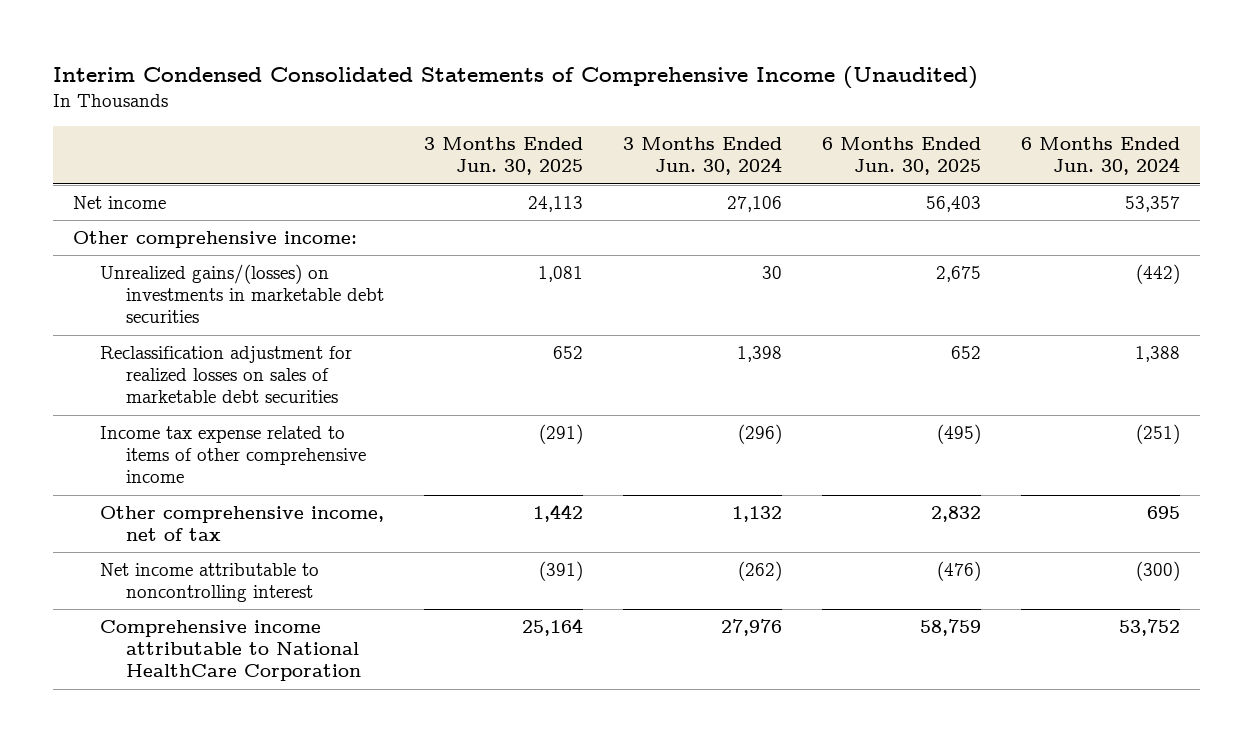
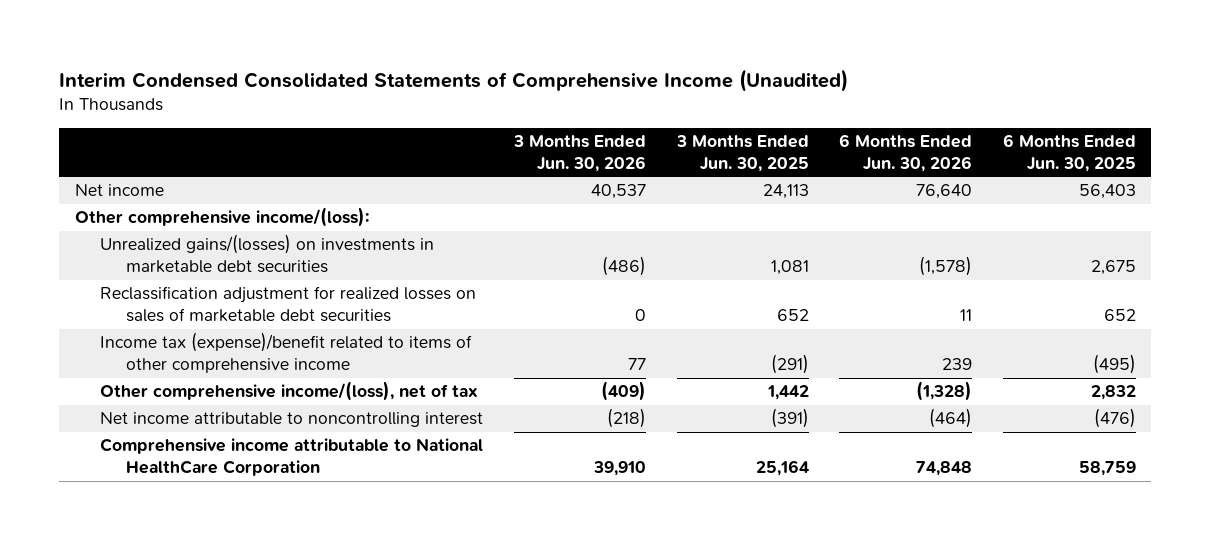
- | 3 Months Ended Jun. 30, 2025 | 3 Months Ended Jun. 30, 2024 | 6 Months Ended Jun. 30, 2025 | 6 Months Ended Jun. 30, 2024
+ | 3 Months Ended Jun. 30, 2026 | 3 Months Ended Jun. 30, 2025 | 6 Months Ended Jun. 30, 2026 | 6 Months Ended Jun. 30, 2025
- Other comprehensive income:
+ Other comprehensive income/(loss):
- Income tax expense related to items of other comprehensive income | (291) | (296) | (495) | (251)
- Other comprehensive income, net of tax | 1,442 | 1,132 | 2,832 | 695
+ Income tax (expense)/benefit related to items of other comprehensive income | 77 | (291) | 239 | (495)
+ Other comprehensive income/(loss), net of tax | (409) | 1,442 | (1,328) | 2,832

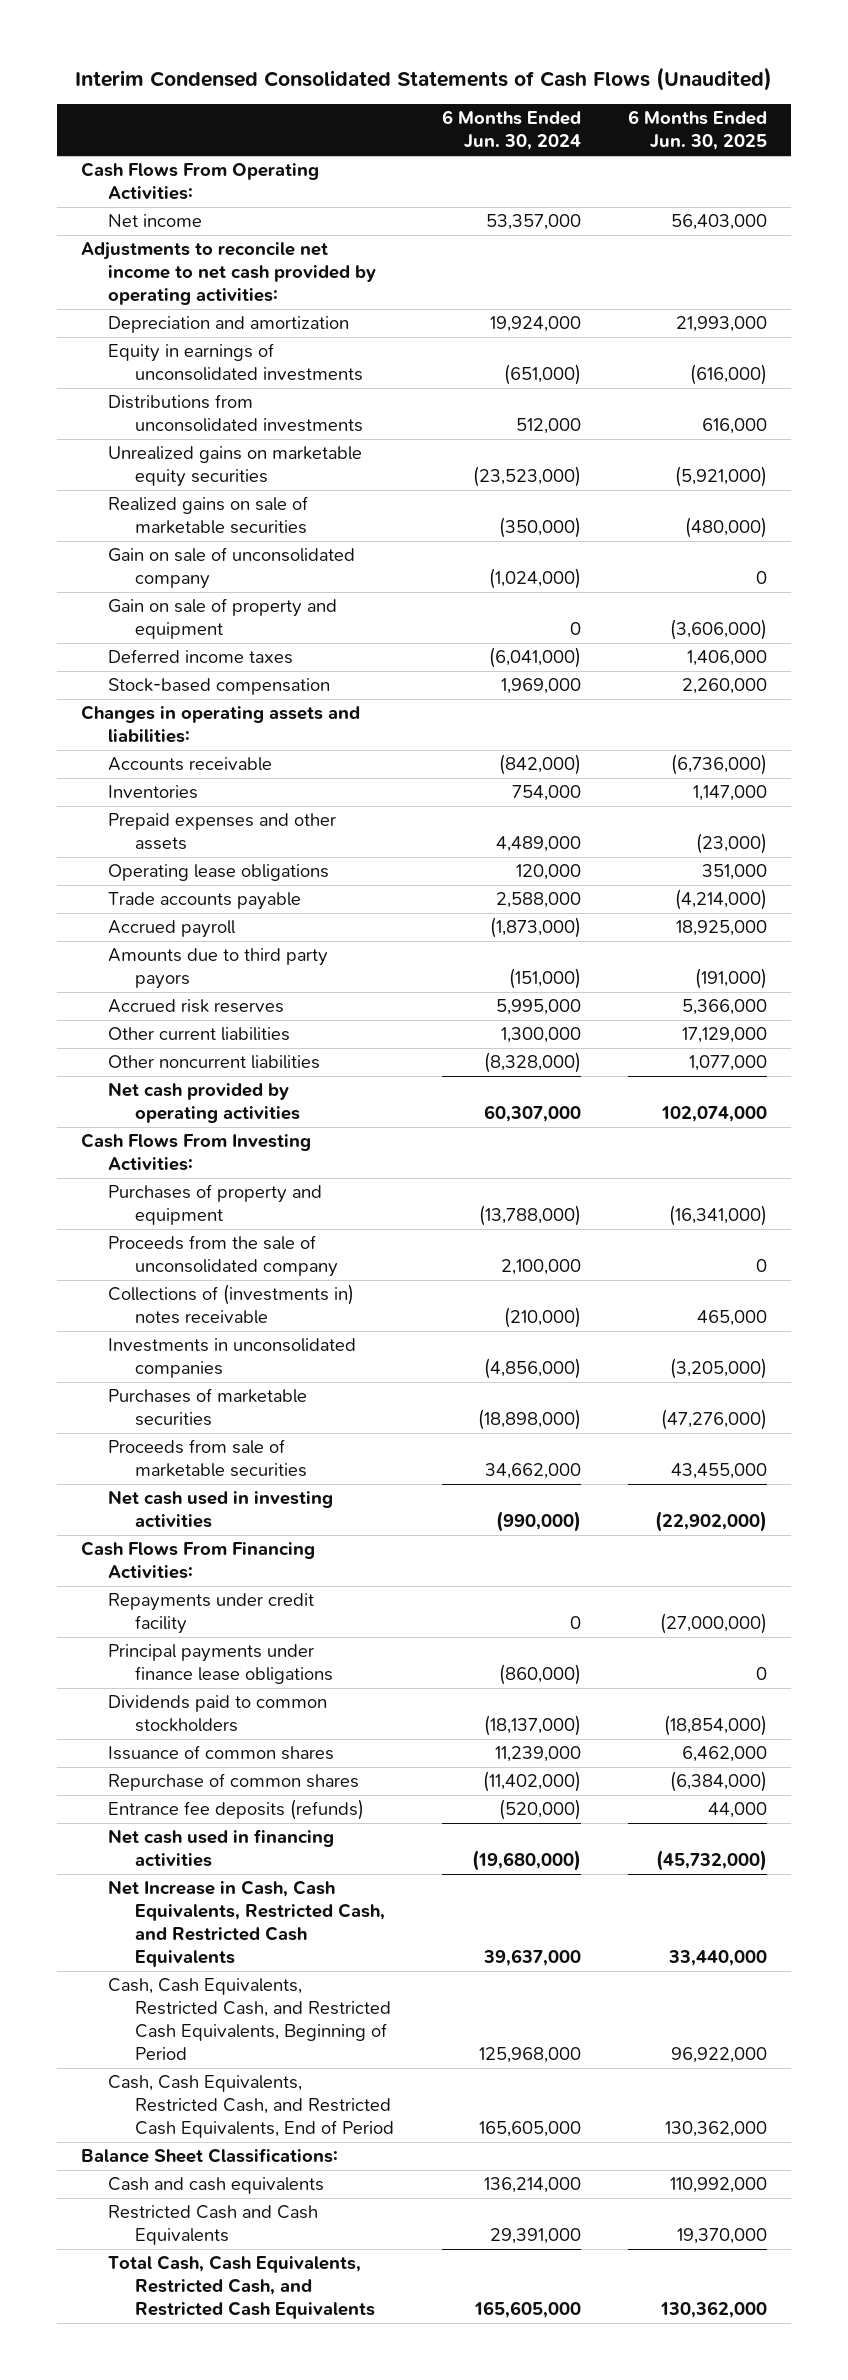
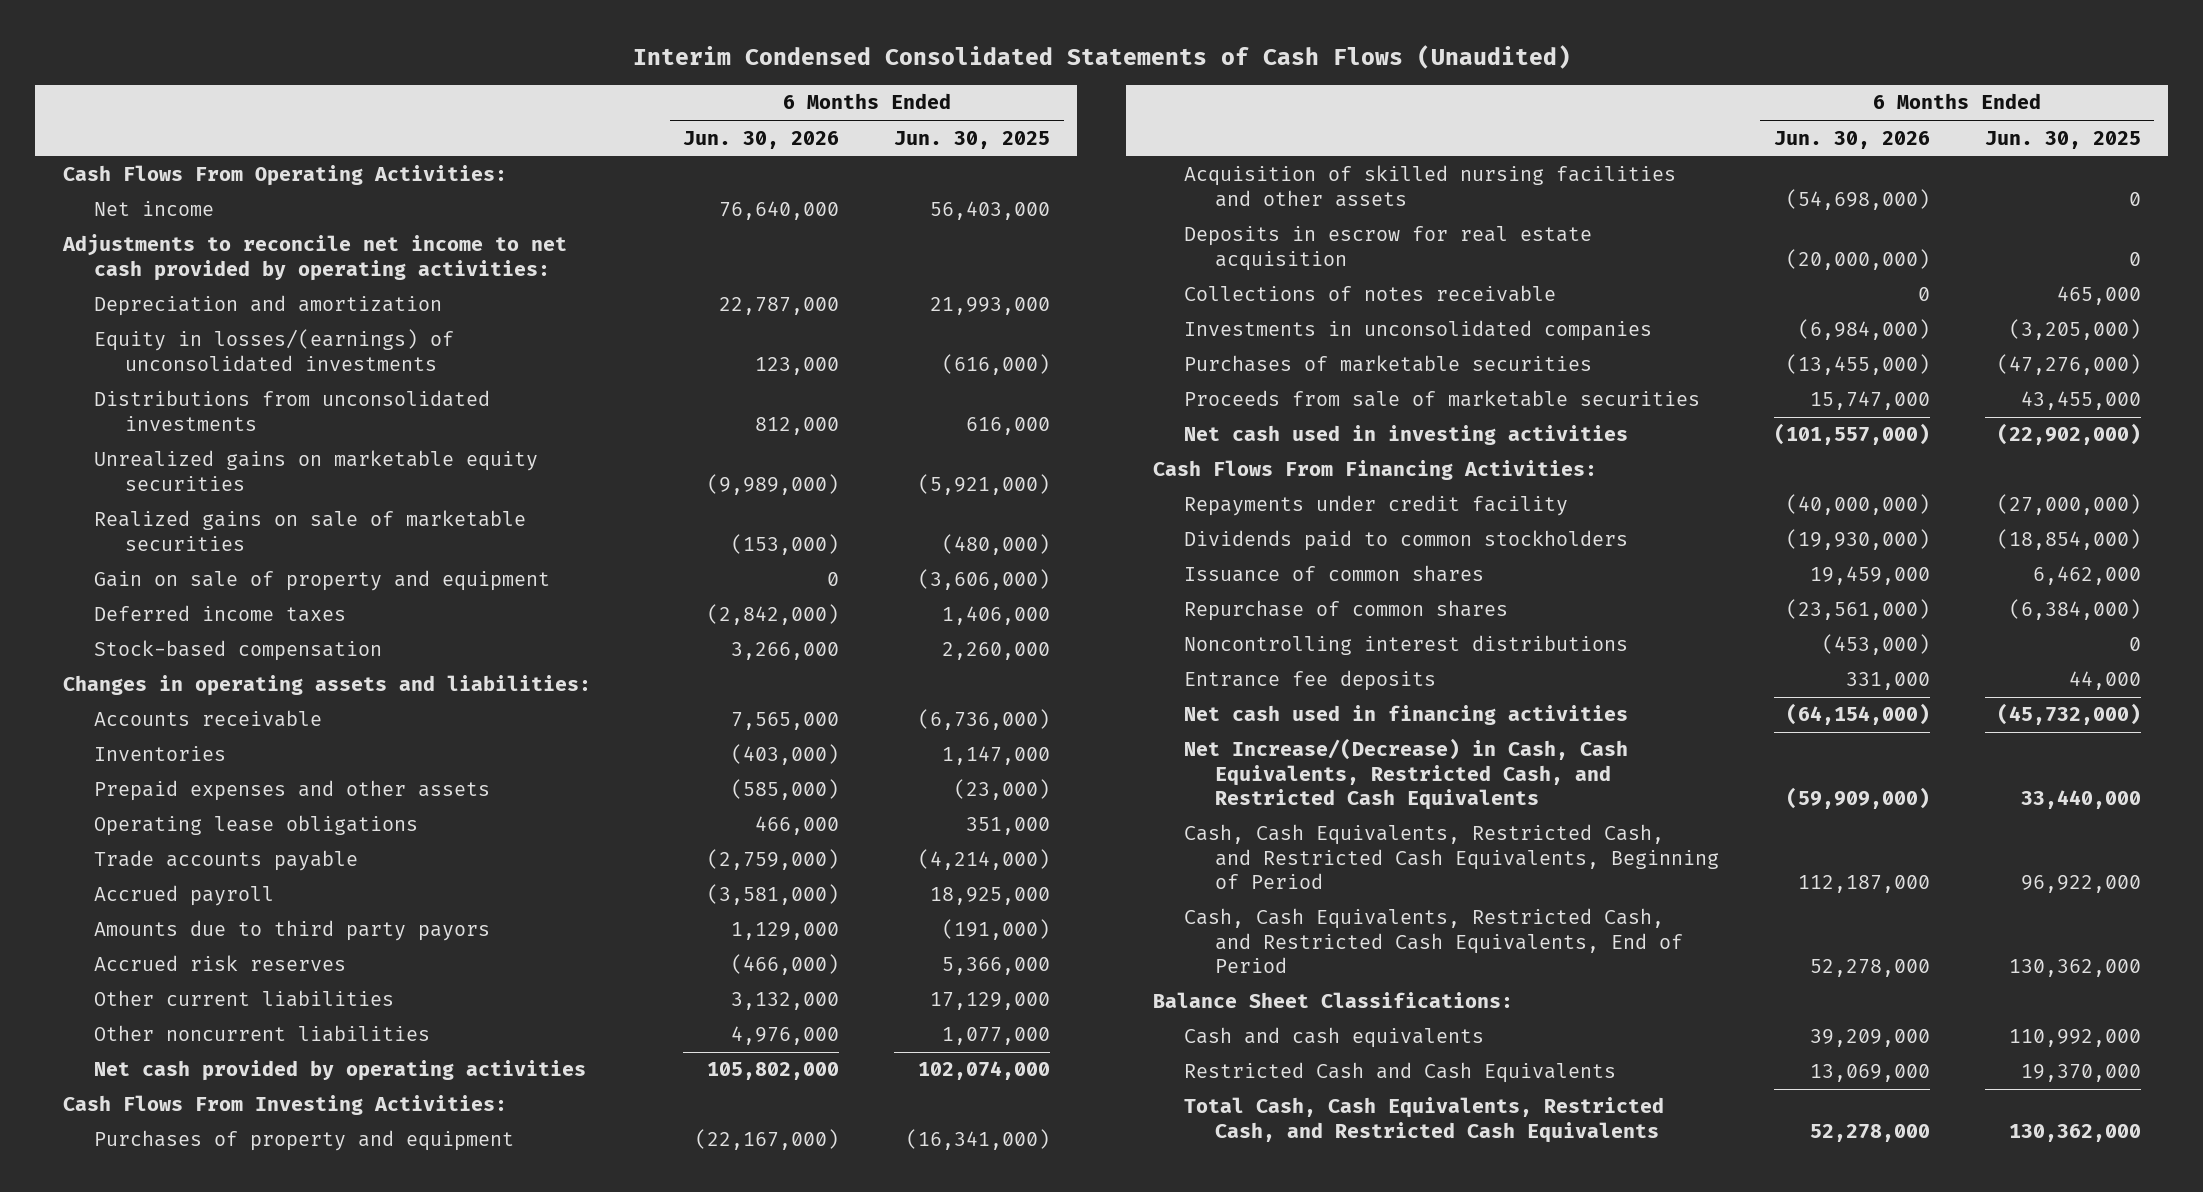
- | 6 Months Ended Jun. 30, 2024 | 6 Months Ended Jun. 30, 2025
+ | 6 Months Ended Jun. 30, 2026 | 6 Months Ended Jun. 30, 2025
- Equity in earnings of unconsolidated investments | (651,000) | (616,000)
+ Equity in losses/(earnings) of unconsolidated investments | 123,000 | (616,000)
- Gain on sale of unconsolidated company | (1,024,000) | 0
- Proceeds from the sale of unconsolidated company | 2,100,000 | 0
- Collections of (investments in) notes receivable | (210,000) | 465,000
+ Acquisition of skilled nursing facilities and other assets | (54,698,000) | 0
+ Deposits in escrow for real estate acquisition | (20,000,000) | 0
+ Collections of notes receivable | 0 | 465,000
- Principal payments under finance lease obligations | (860,000) | 0
- Entrance fee deposits (refunds) | (520,000) | 44,000
+ Noncontrolling interest distributions | (453,000) | 0
+ Entrance fee deposits | 331,000 | 44,000
- Net Increase in Cash, Cash Equivalents, Restricted Cash, and Restricted Cash Equivalents | 39,637,000 | 33,440,000
+ Net Increase/(Decrease) in Cash, Cash Equivalents, Restricted Cash, and Restricted Cash Equivalents | (59,909,000) | 33,440,000

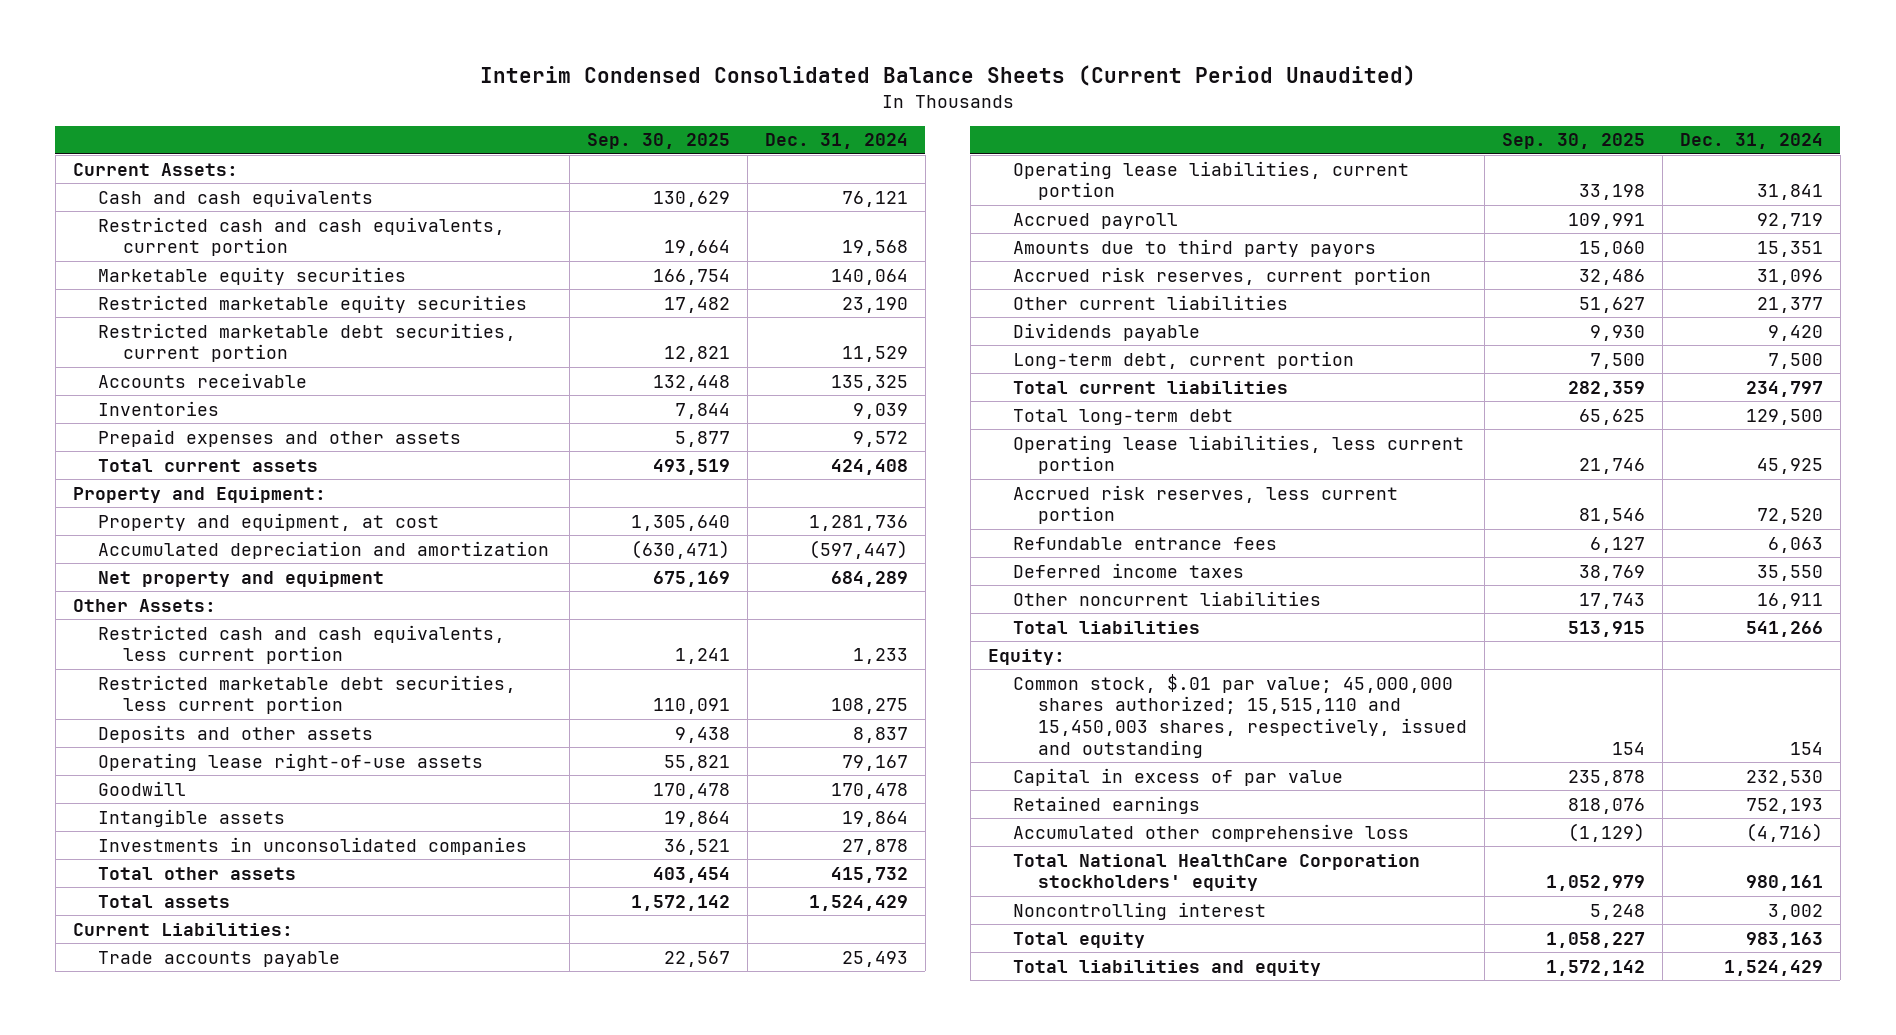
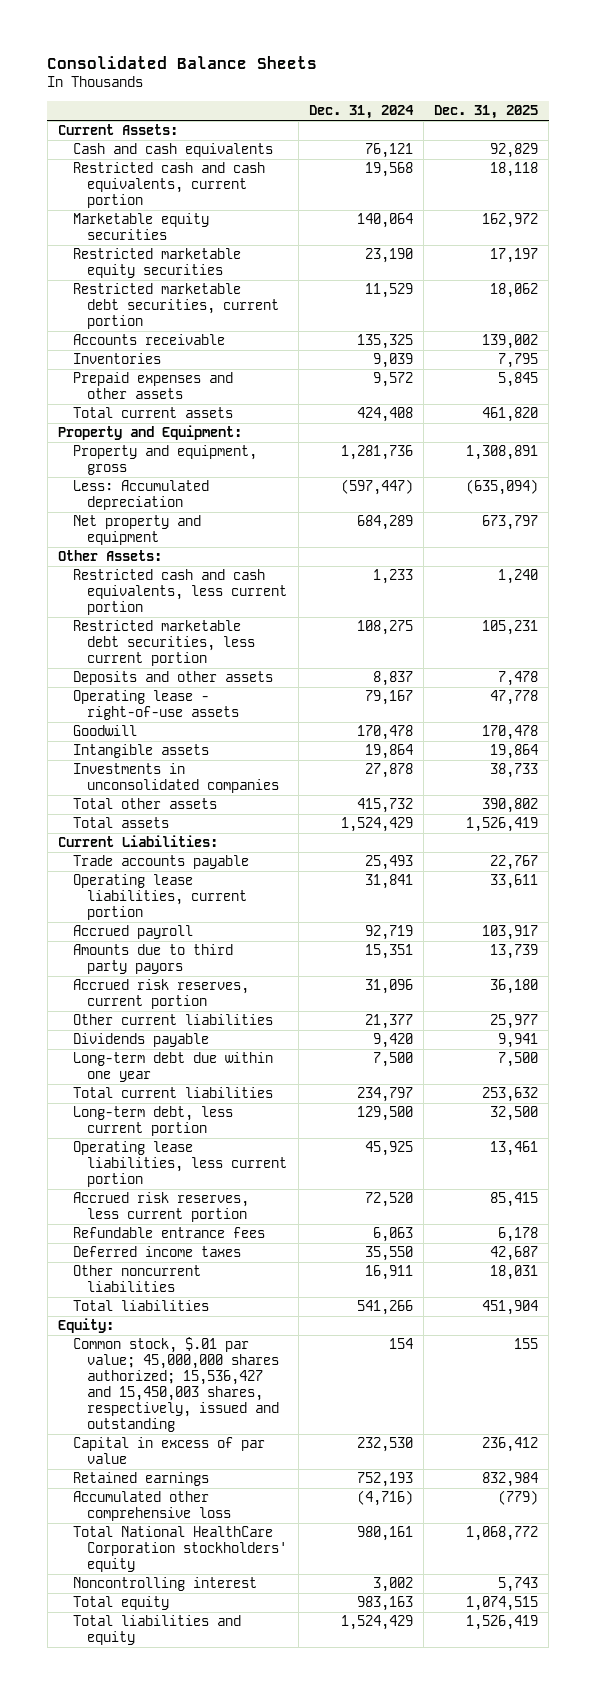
- Interim Condensed Consolidated Balance Sheets (Current Period Unaudited)
+ Consolidated Balance Sheets
- | Sep. 30, 2025 | Dec. 31, 2024
+ | Dec. 31, 2024 | Dec. 31, 2025
- Property and equipment, at cost | 1,305,640 | 1,281,736
- Accumulated depreciation and amortization | (630,471) | (597,447)
+ Property and equipment, gross | 1,281,736 | 1,308,891
+ Less: Accumulated depreciation | (597,447) | (635,094)
- Operating lease right-of-use assets | 55,821 | 79,167
+ Operating lease - right-of-use assets | 79,167 | 47,778
- Long-term debt, current portion | 7,500 | 7,500
+ Long-term debt due within one year | 7,500 | 7,500
- Total long-term debt | 65,625 | 129,500
+ Long-term debt, less current portion | 129,500 | 32,500
- Common stock, $.01 par value; 45,000,000 shares authorized; 15,515,110 and 15,450,003 shares, respectively, issued and outstanding | 154 | 154
+ Common stock, $.01 par value; 45,000,000 shares authorized; 15,536,427 and 15,450,003 shares, respectively, issued and outstanding | 154 | 155

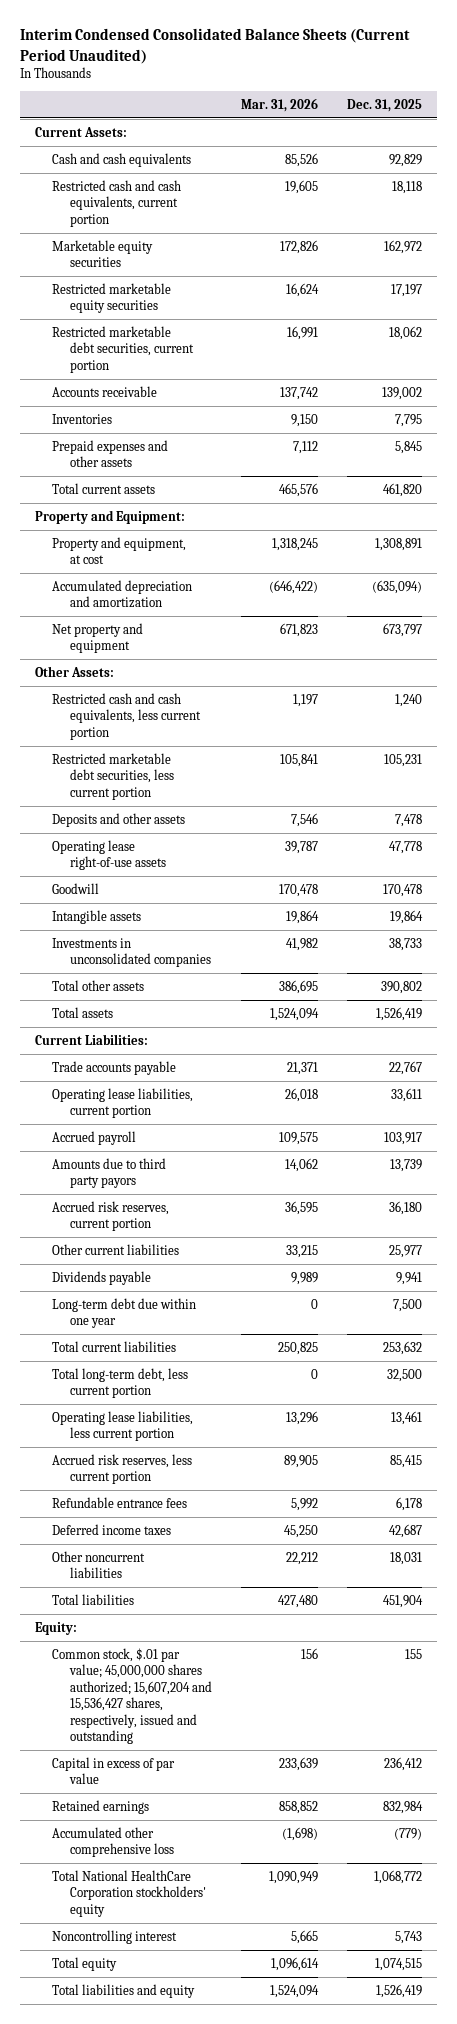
- Consolidated Balance Sheets
+ Interim Condensed Consolidated Balance Sheets (Current Period Unaudited)
- | Dec. 31, 2024 | Dec. 31, 2025
+ | Mar. 31, 2026 | Dec. 31, 2025
- Property and equipment, gross | 1,281,736 | 1,308,891
- Less: Accumulated depreciation | (597,447) | (635,094)
+ Property and equipment, at cost | 1,318,245 | 1,308,891
+ Accumulated depreciation and amortization | (646,422) | (635,094)
- Operating lease - right-of-use assets | 79,167 | 47,778
+ Operating lease right-of-use assets | 39,787 | 47,778
- Long-term debt, less current portion | 129,500 | 32,500
+ Total long-term debt, less current portion | 0 | 32,500
- Common stock, $.01 par value; 45,000,000 shares authorized; 15,536,427 and 15,450,003 shares, respectively, issued and outstanding | 154 | 155
+ Common stock, $.01 par value; 45,000,000 shares authorized; 15,607,204 and 15,536,427 shares, respectively, issued and outstanding | 156 | 155

